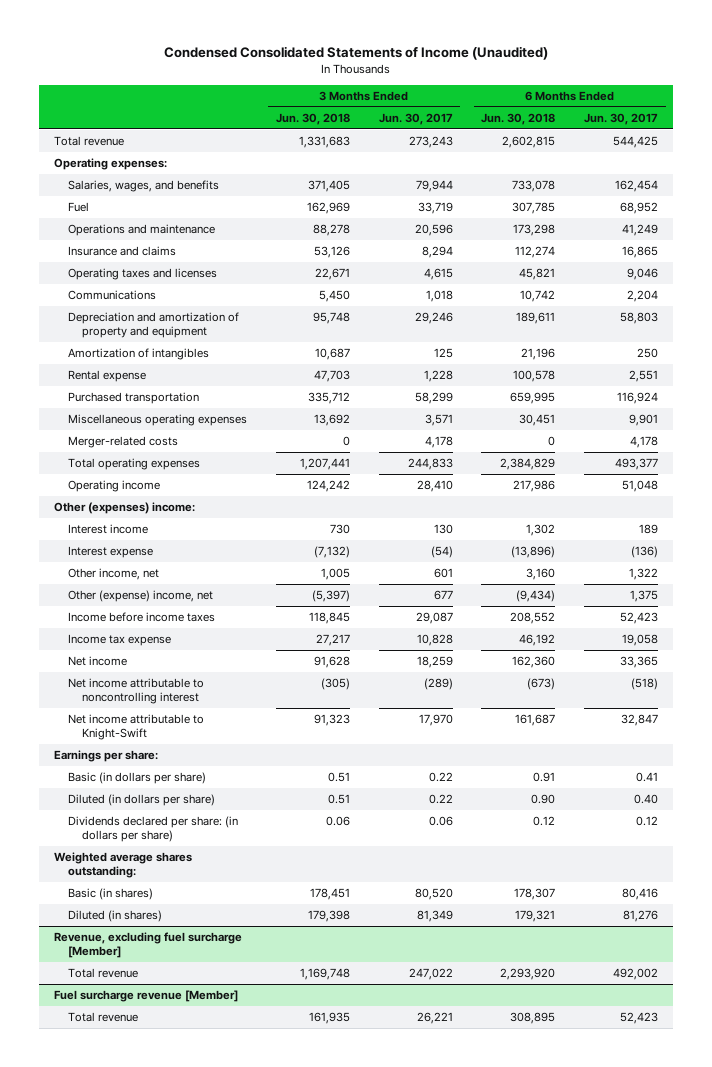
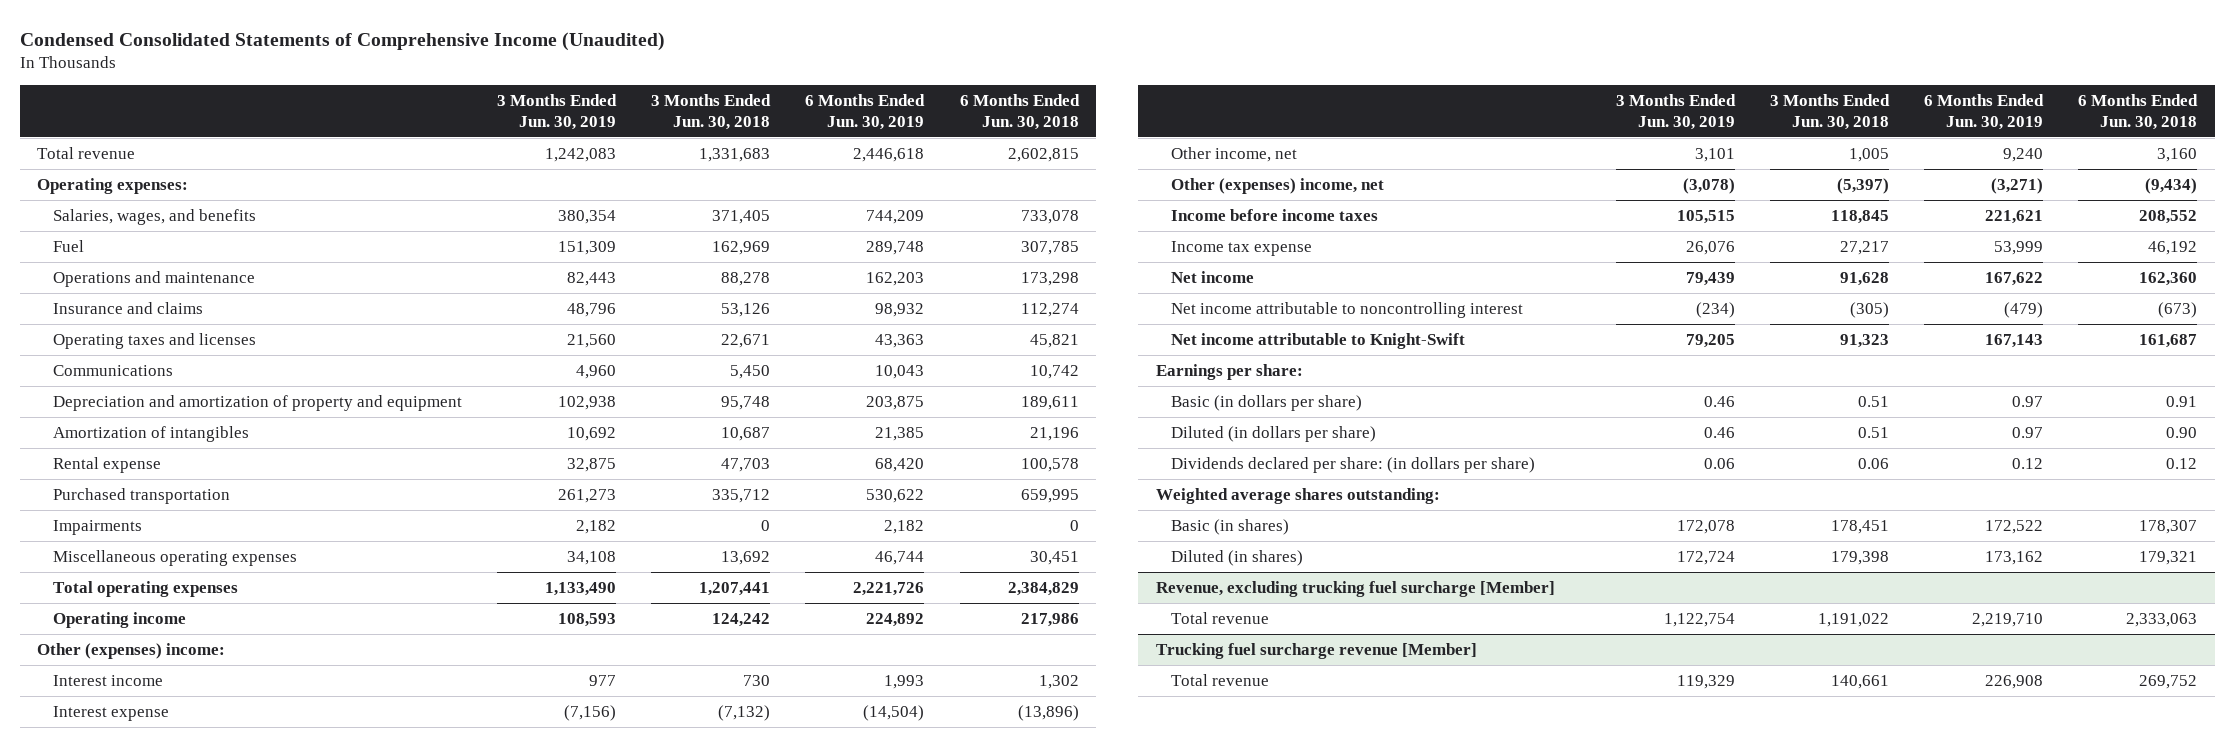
- Condensed Consolidated Statements of Income (Unaudited)
+ Condensed Consolidated Statements of Comprehensive Income (Unaudited)
- | 3 Months Ended Jun. 30, 2018 | 3 Months Ended Jun. 30, 2017 | 6 Months Ended Jun. 30, 2018 | 6 Months Ended Jun. 30, 2017
+ | 3 Months Ended Jun. 30, 2019 | 3 Months Ended Jun. 30, 2018 | 6 Months Ended Jun. 30, 2019 | 6 Months Ended Jun. 30, 2018
+ Impairments | 2,182 | 0 | 2,182 | 0
- Merger-related costs | 0 | 4,178 | 0 | 4,178
- Other (expense) income, net | (5,397) | 677 | (9,434) | 1,375
+ Other (expenses) income, net | (3,078) | (5,397) | (3,271) | (9,434)
- Revenue, excluding fuel surcharge [Member]
- Total revenue | 1,169,748 | 247,022 | 2,293,920 | 492,002
- Fuel surcharge revenue [Member]
- Total revenue | 161,935 | 26,221 | 308,895 | 52,423
+ Revenue, excluding trucking fuel surcharge [Member]
+ Total revenue | 1,122,754 | 1,191,022 | 2,219,710 | 2,333,063
+ Trucking fuel surcharge revenue [Member]
+ Total revenue | 119,329 | 140,661 | 226,908 | 269,752

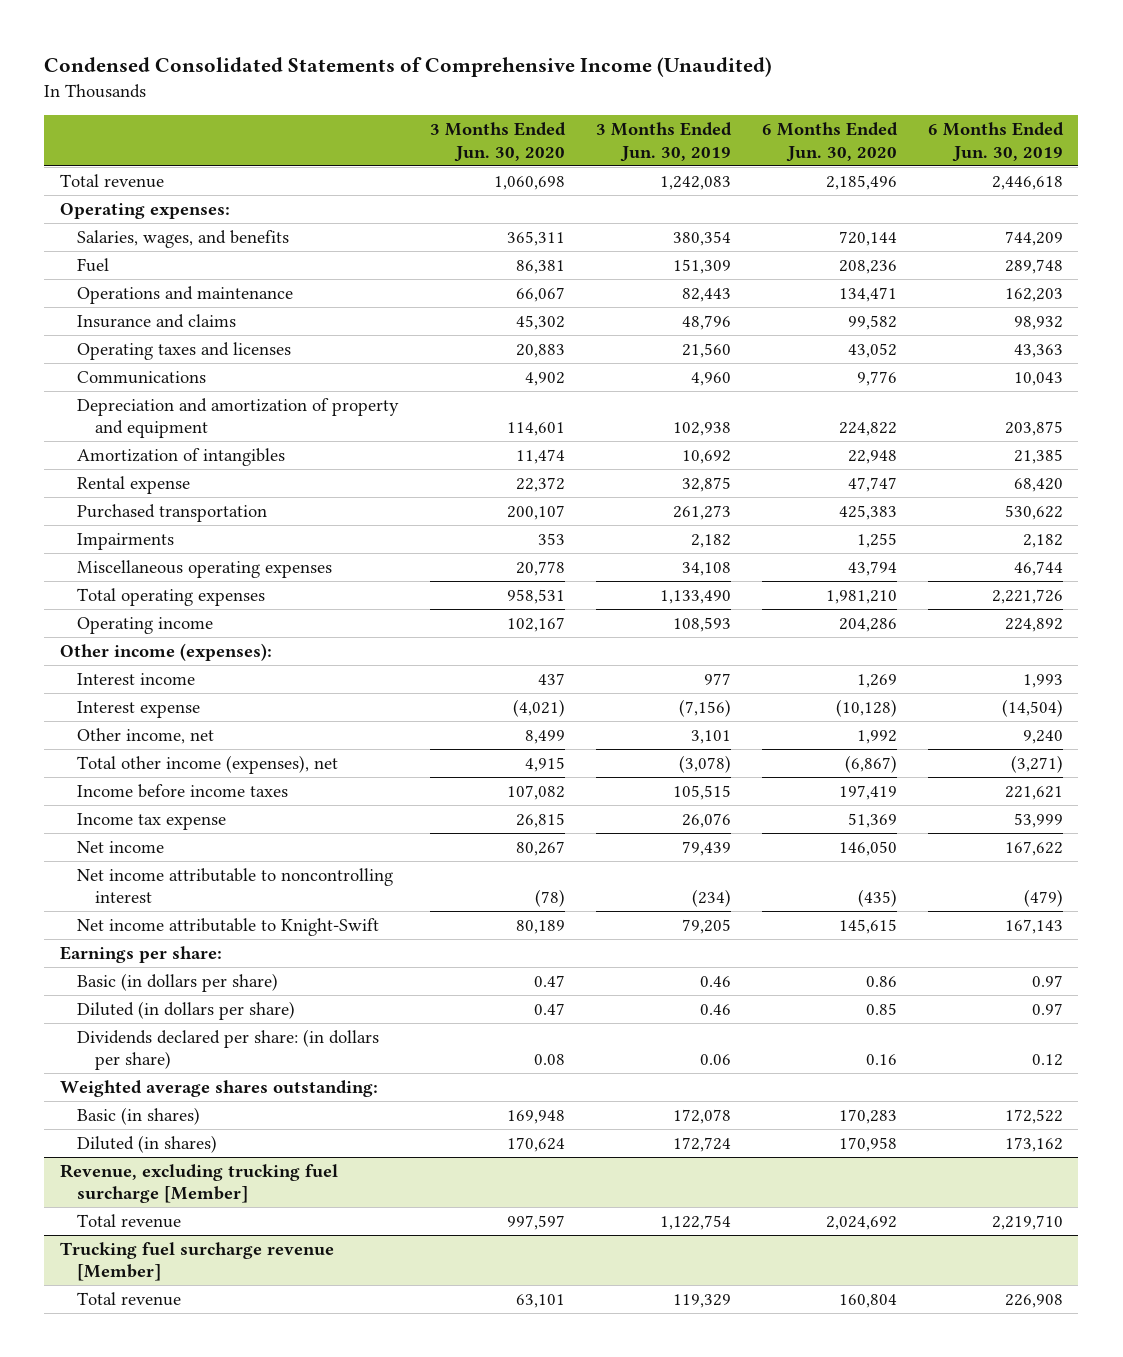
- | 3 Months Ended Jun. 30, 2019 | 3 Months Ended Jun. 30, 2018 | 6 Months Ended Jun. 30, 2019 | 6 Months Ended Jun. 30, 2018
+ | 3 Months Ended Jun. 30, 2020 | 3 Months Ended Jun. 30, 2019 | 6 Months Ended Jun. 30, 2020 | 6 Months Ended Jun. 30, 2019
- Other (expenses) income:
+ Other income (expenses):
- Other (expenses) income, net | (3,078) | (5,397) | (3,271) | (9,434)
+ Total other income (expenses), net | 4,915 | (3,078) | (6,867) | (3,271)

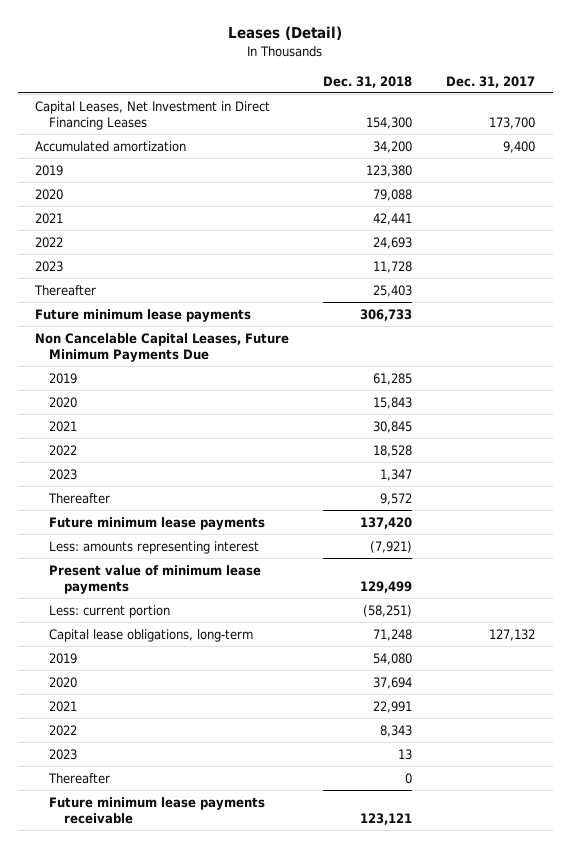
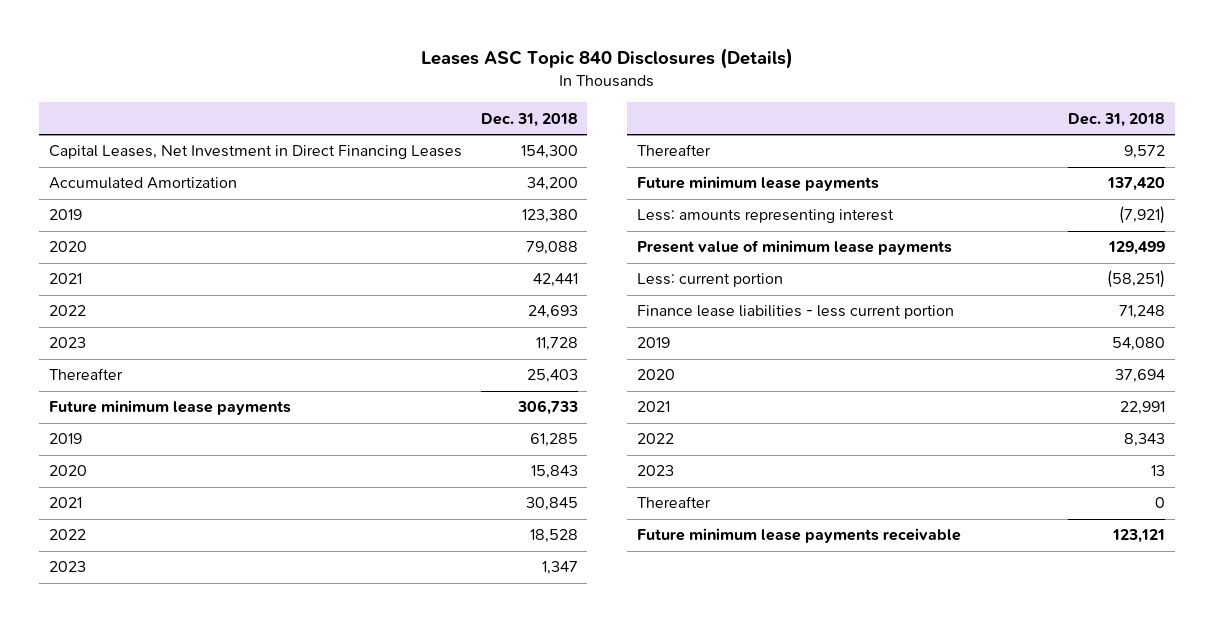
- Leases (Detail)
+ Leases ASC Topic 840 Disclosures (Details)
- | Dec. 31, 2018 | Dec. 31, 2017
+ | Dec. 31, 2018
- Accumulated amortization | 34,200 | 9,400
+ Accumulated Amortization | 34,200
- Non Cancelable Capital Leases, Future Minimum Payments Due
- Capital lease obligations, long-term | 71,248 | 127,132
+ Finance lease liabilities - less current portion | 71,248

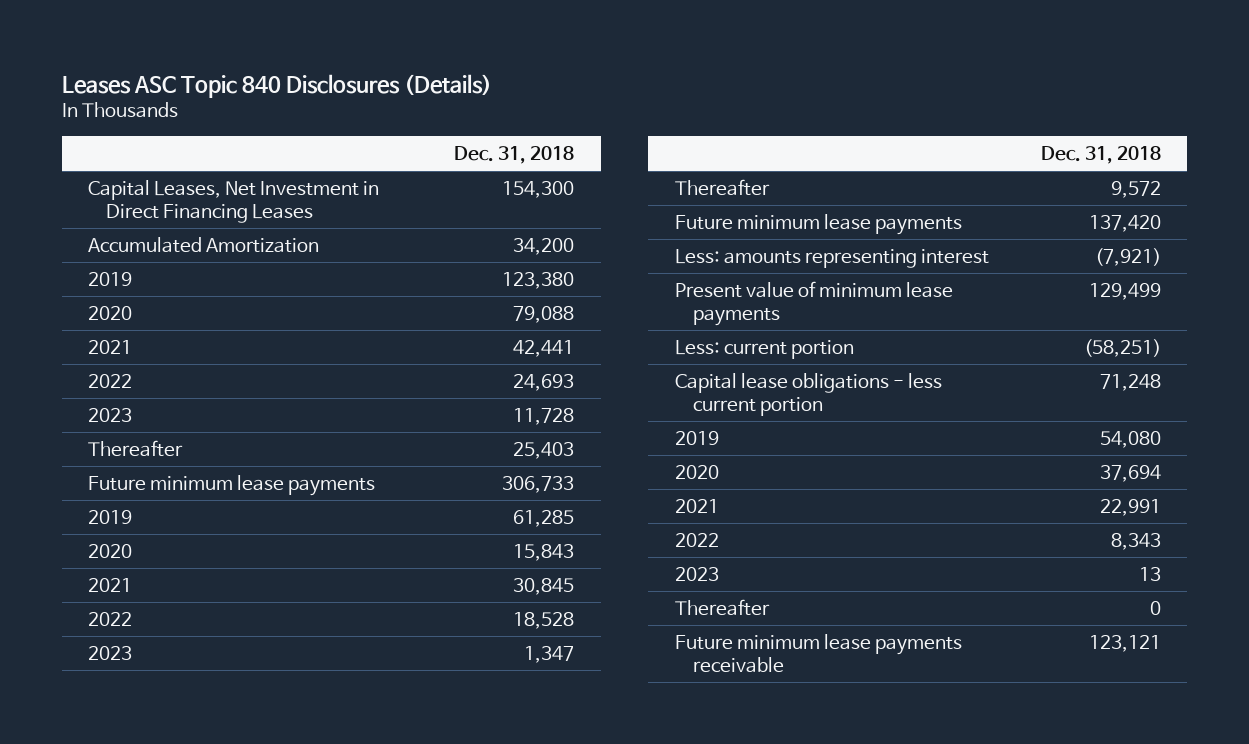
- Finance lease liabilities - less current portion | 71,248
+ Capital lease obligations - less current portion | 71,248

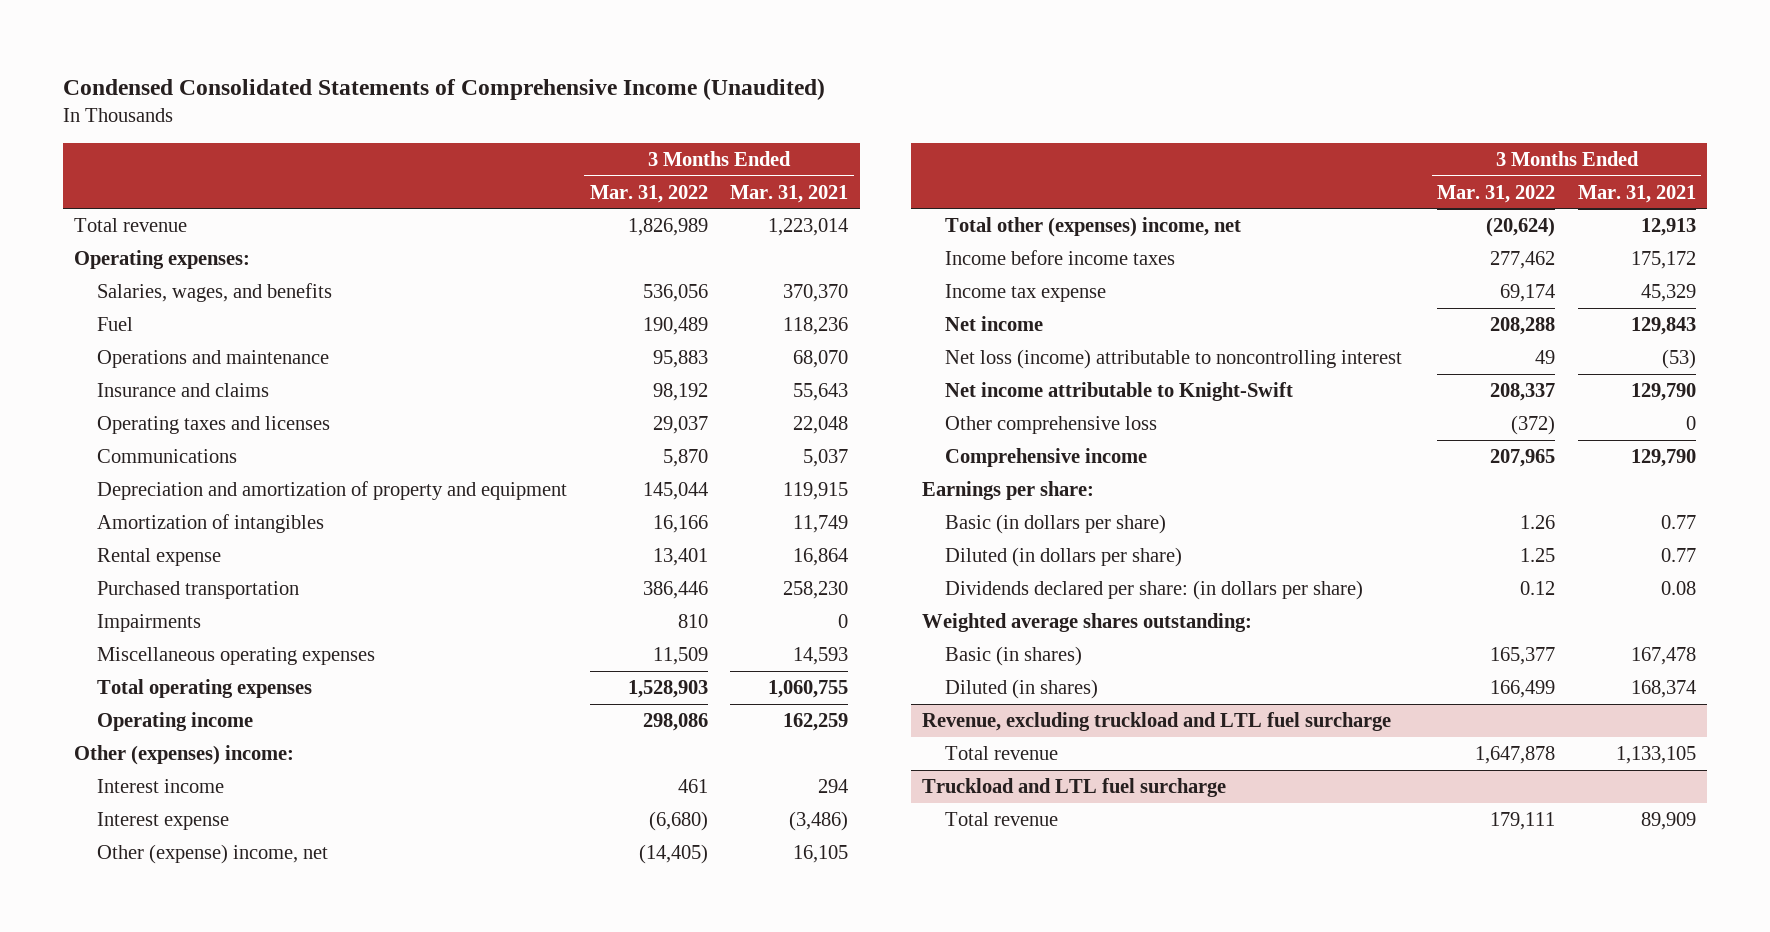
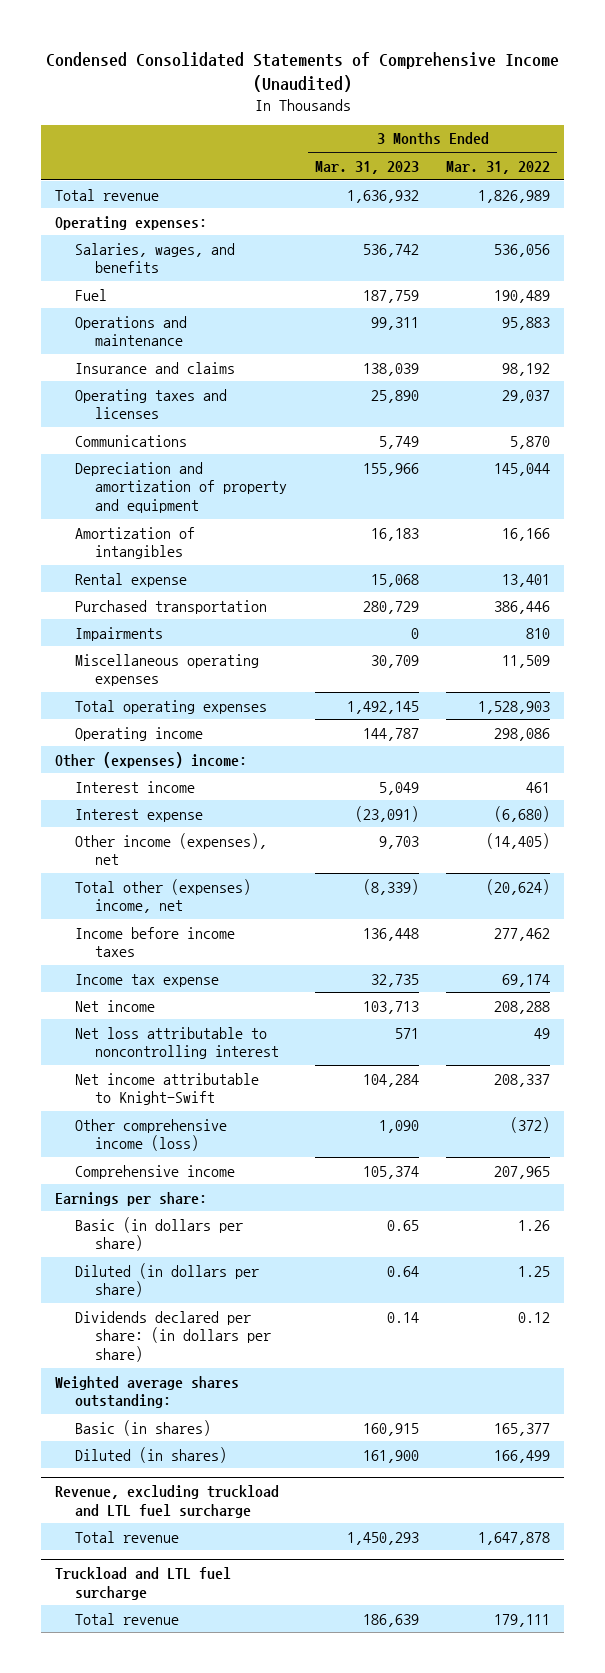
- | 3 Months Ended Mar. 31, 2022 | 3 Months Ended Mar. 31, 2021
+ | 3 Months Ended Mar. 31, 2023 | 3 Months Ended Mar. 31, 2022
- Other (expense) income, net | (14,405) | 16,105
+ Other income (expenses), net | 9,703 | (14,405)
- Net loss (income) attributable to noncontrolling interest | 49 | (53)
+ Net loss attributable to noncontrolling interest | 571 | 49
- Other comprehensive loss | (372) | 0
+ Other comprehensive income (loss) | 1,090 | (372)

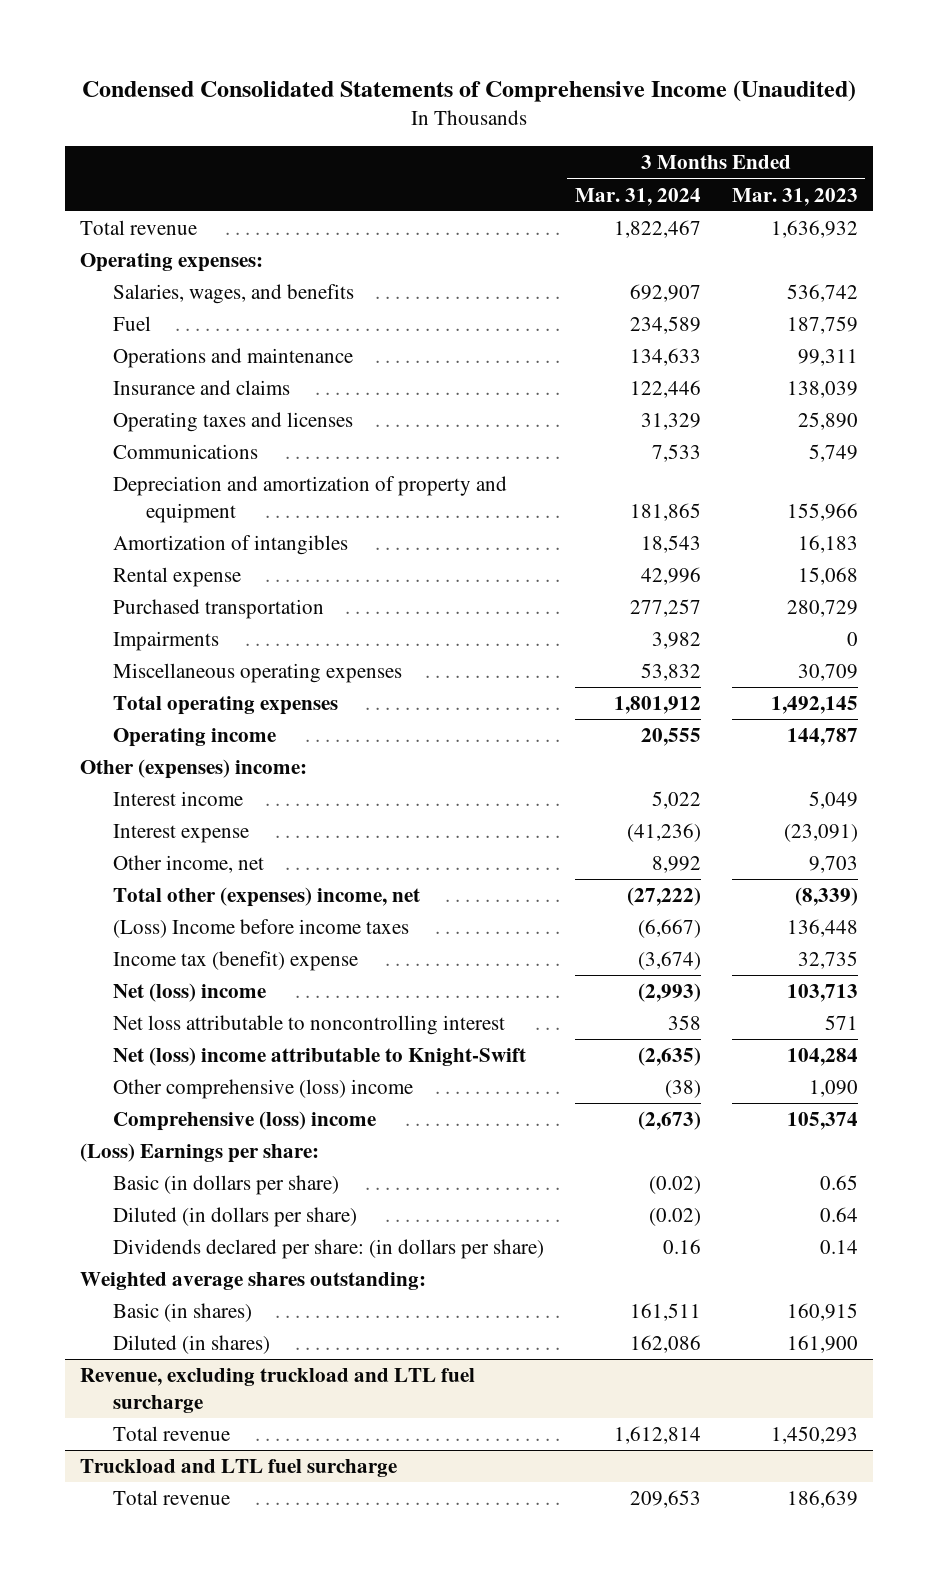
- | 3 Months Ended Mar. 31, 2023 | 3 Months Ended Mar. 31, 2022
+ | 3 Months Ended Mar. 31, 2024 | 3 Months Ended Mar. 31, 2023
- Other income (expenses), net | 9,703 | (14,405)
+ Other income, net | 8,992 | 9,703
- Income before income taxes | 136,448 | 277,462
- Income tax expense | 32,735 | 69,174
- Net income | 103,713 | 208,288
+ (Loss) Income before income taxes | (6,667) | 136,448
+ Income tax (benefit) expense | (3,674) | 32,735
+ Net (loss) income | (2,993) | 103,713
- Net income attributable to Knight-Swift | 104,284 | 208,337
- Other comprehensive income (loss) | 1,090 | (372)
- Comprehensive income | 105,374 | 207,965
- Earnings per share:
+ Net (loss) income attributable to Knight-Swift | (2,635) | 104,284
+ Other comprehensive (loss) income | (38) | 1,090
+ Comprehensive (loss) income | (2,673) | 105,374
+ (Loss) Earnings per share:

